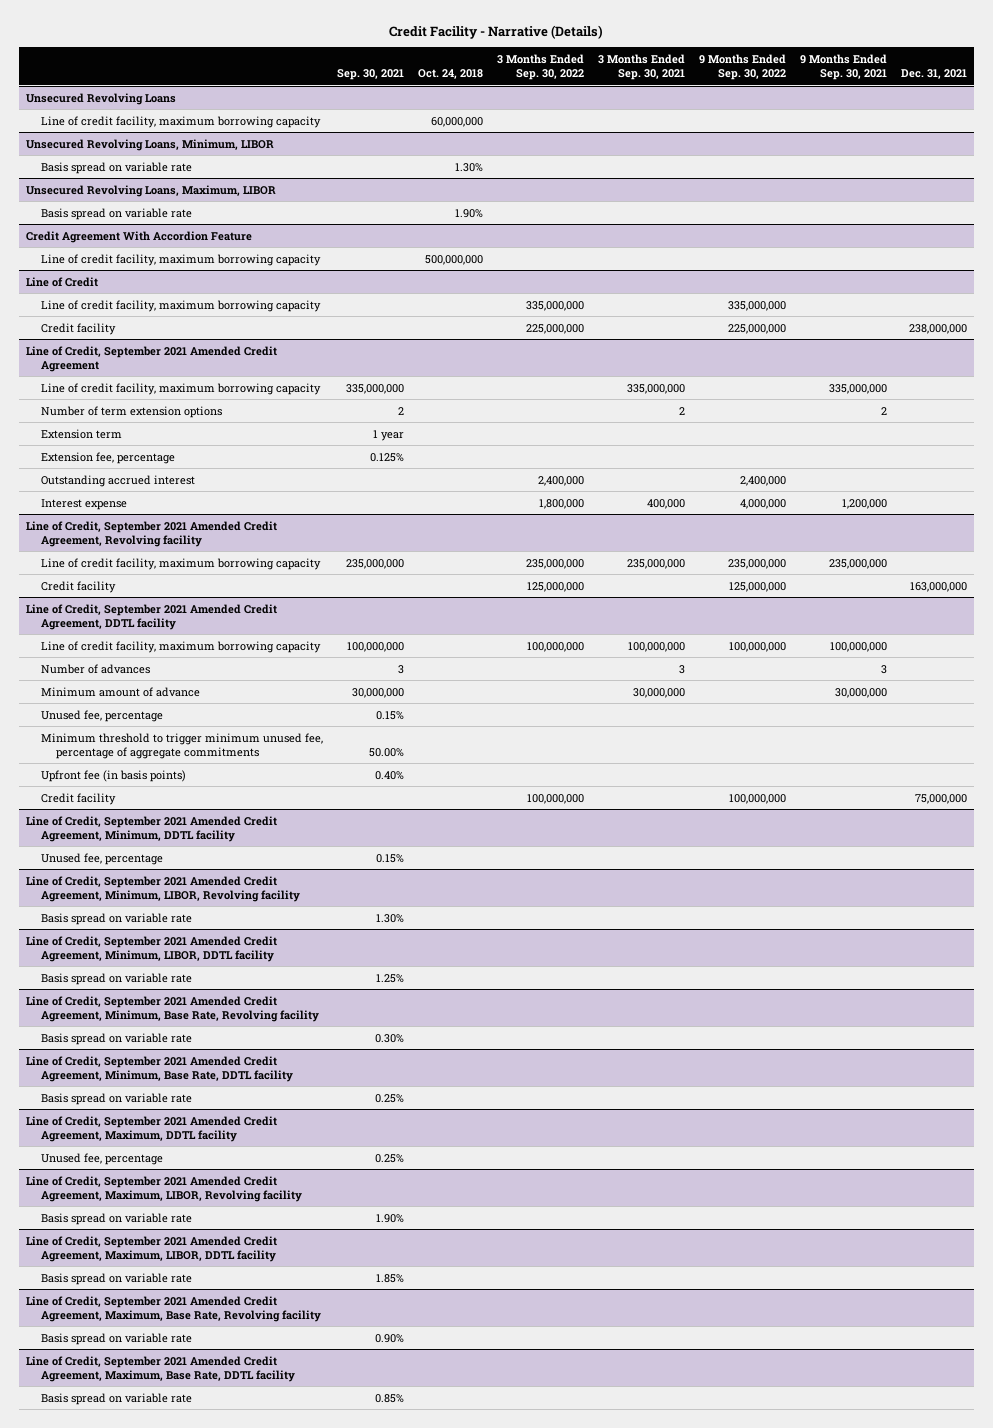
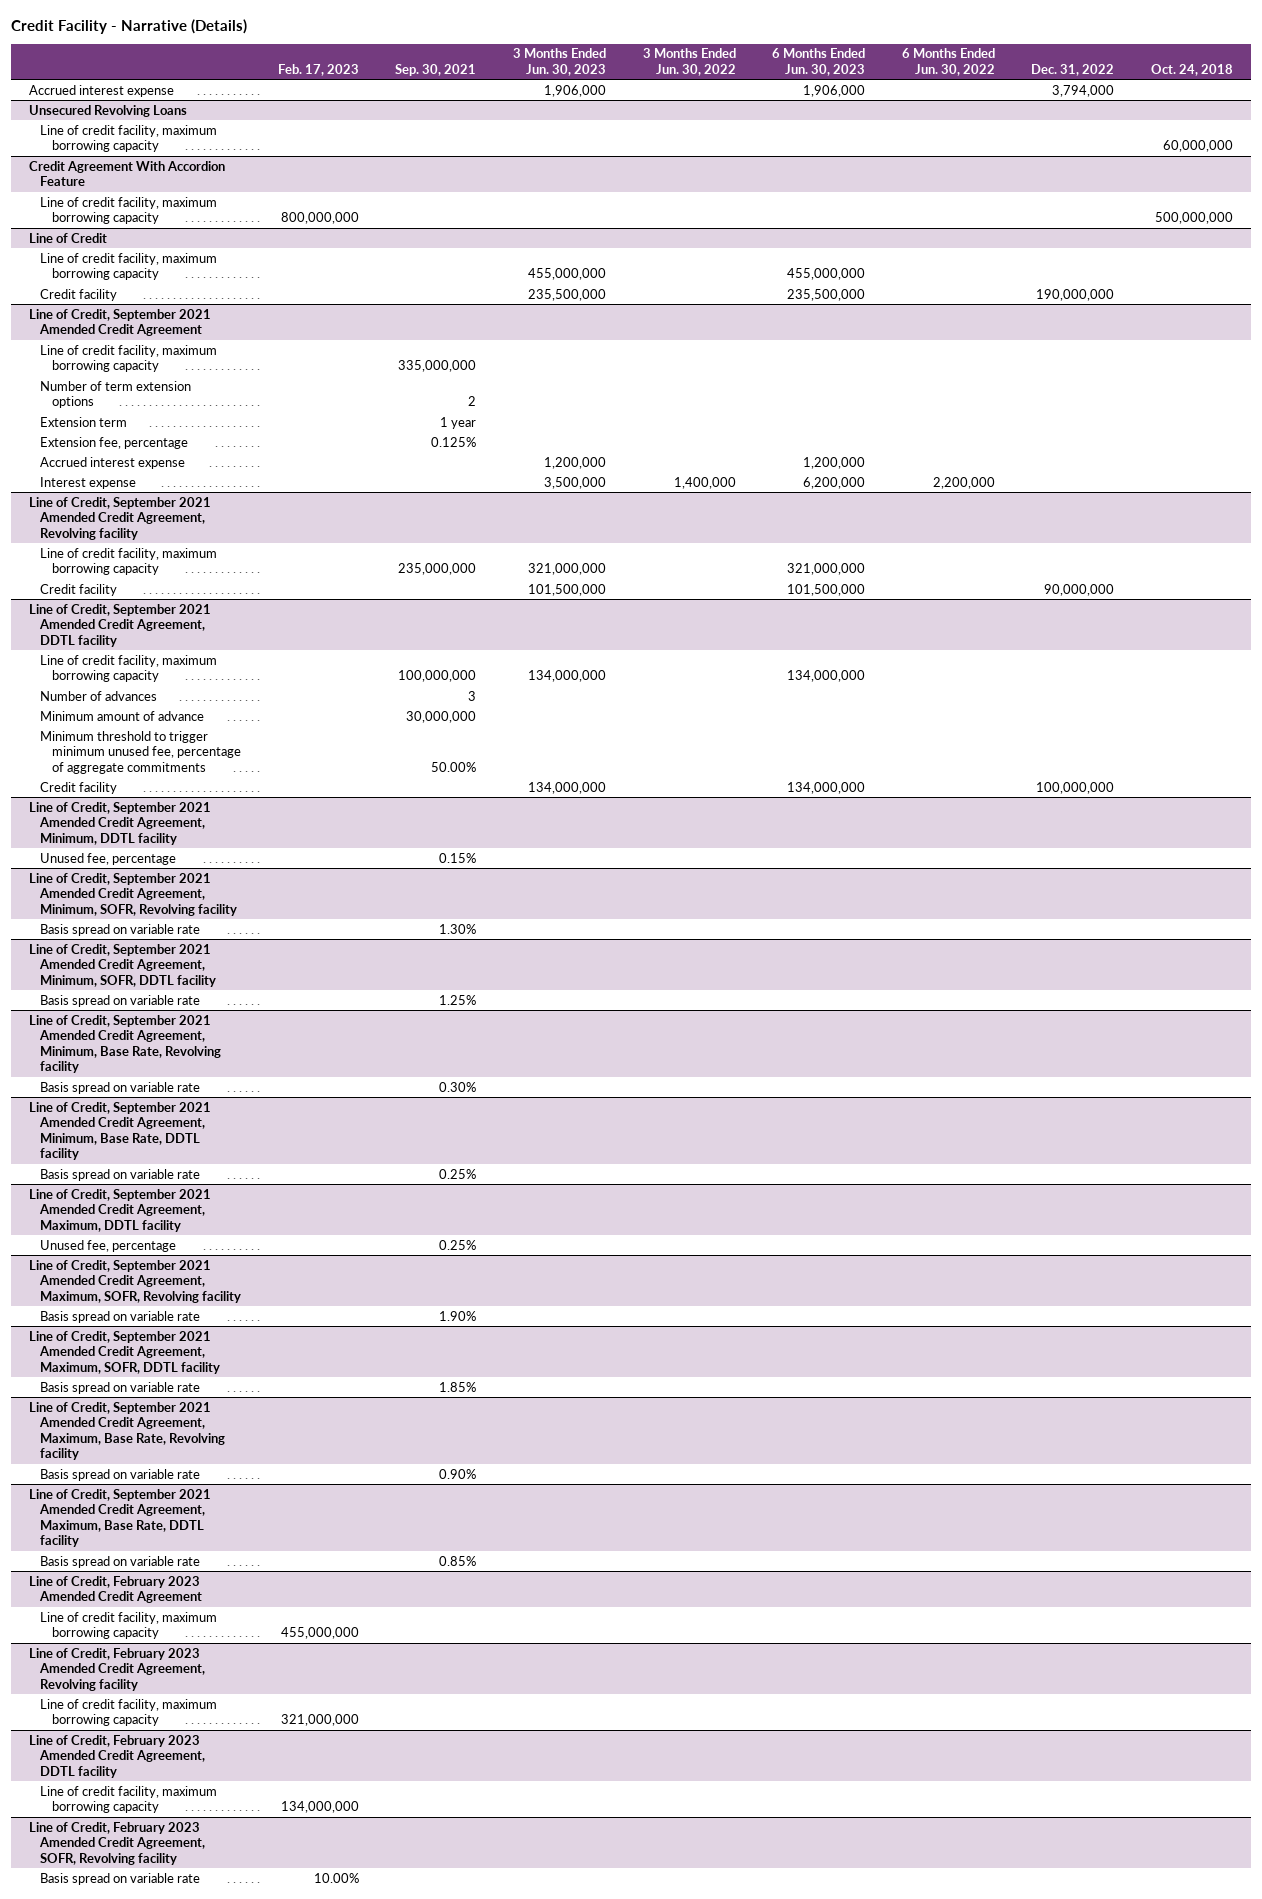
- | Sep. 30, 2021 | Oct. 24, 2018 | 3 Months Ended Sep. 30, 2022 | 3 Months Ended Sep. 30, 2021 | 9 Months Ended Sep. 30, 2022 | 9 Months Ended Sep. 30, 2021 | Dec. 31, 2021
+ | Feb. 17, 2023 | Sep. 30, 2021 | 3 Months Ended Jun. 30, 2023 | 3 Months Ended Jun. 30, 2022 | 6 Months Ended Jun. 30, 2023 | 6 Months Ended Jun. 30, 2022 | Dec. 31, 2022 | Oct. 24, 2018
+ Accrued interest expense | | | 1,906,000 | | 1,906,000 | | 3,794,000 |
- Unsecured Revolving Loans, Minimum, LIBOR
- Basis spread on variable rate | | 1.30% | | | | |
- Unsecured Revolving Loans, Maximum, LIBOR
- Basis spread on variable rate | | 1.90% | | | | |
@ Line of Credit, September 2021 Amended Credit Agreement
- Outstanding accrued interest | | | 2,400,000 | | 2,400,000 | |
+ Accrued interest expense | | | 1,200,000 | | 1,200,000 | | |
@ Line of Credit, September 2021 Amended Credit Agreement, DDTL facility
- Unused fee, percentage | 0.15% | | | | | |
- Upfront fee (in basis points) | 0.40% | | | | | |
- Line of Credit, September 2021 Amended Credit Agreement, Minimum, LIBOR, Revolving facility
+ Line of Credit, September 2021 Amended Credit Agreement, Minimum, SOFR, Revolving facility
- Line of Credit, September 2021 Amended Credit Agreement, Minimum, LIBOR, DDTL facility
+ Line of Credit, September 2021 Amended Credit Agreement, Minimum, SOFR, DDTL facility
- Line of Credit, September 2021 Amended Credit Agreement, Maximum, LIBOR, Revolving facility
+ Line of Credit, September 2021 Amended Credit Agreement, Maximum, SOFR, Revolving facility
- Line of Credit, September 2021 Amended Credit Agreement, Maximum, LIBOR, DDTL facility
+ Line of Credit, September 2021 Amended Credit Agreement, Maximum, SOFR, DDTL facility
+ Line of Credit, February 2023 Amended Credit Agreement
+ Line of credit facility, maximum borrowing capacity | 455,000,000 | | | | | | |
+ Line of Credit, February 2023 Amended Credit Agreement, Revolving facility
+ Line of credit facility, maximum borrowing capacity | 321,000,000 | | | | | | |
+ Line of Credit, February 2023 Amended Credit Agreement, DDTL facility
+ Line of credit facility, maximum borrowing capacity | 134,000,000 | | | | | | |
+ Line of Credit, February 2023 Amended Credit Agreement, SOFR, Revolving facility
+ Basis spread on variable rate | 10.00% | | | | | | |

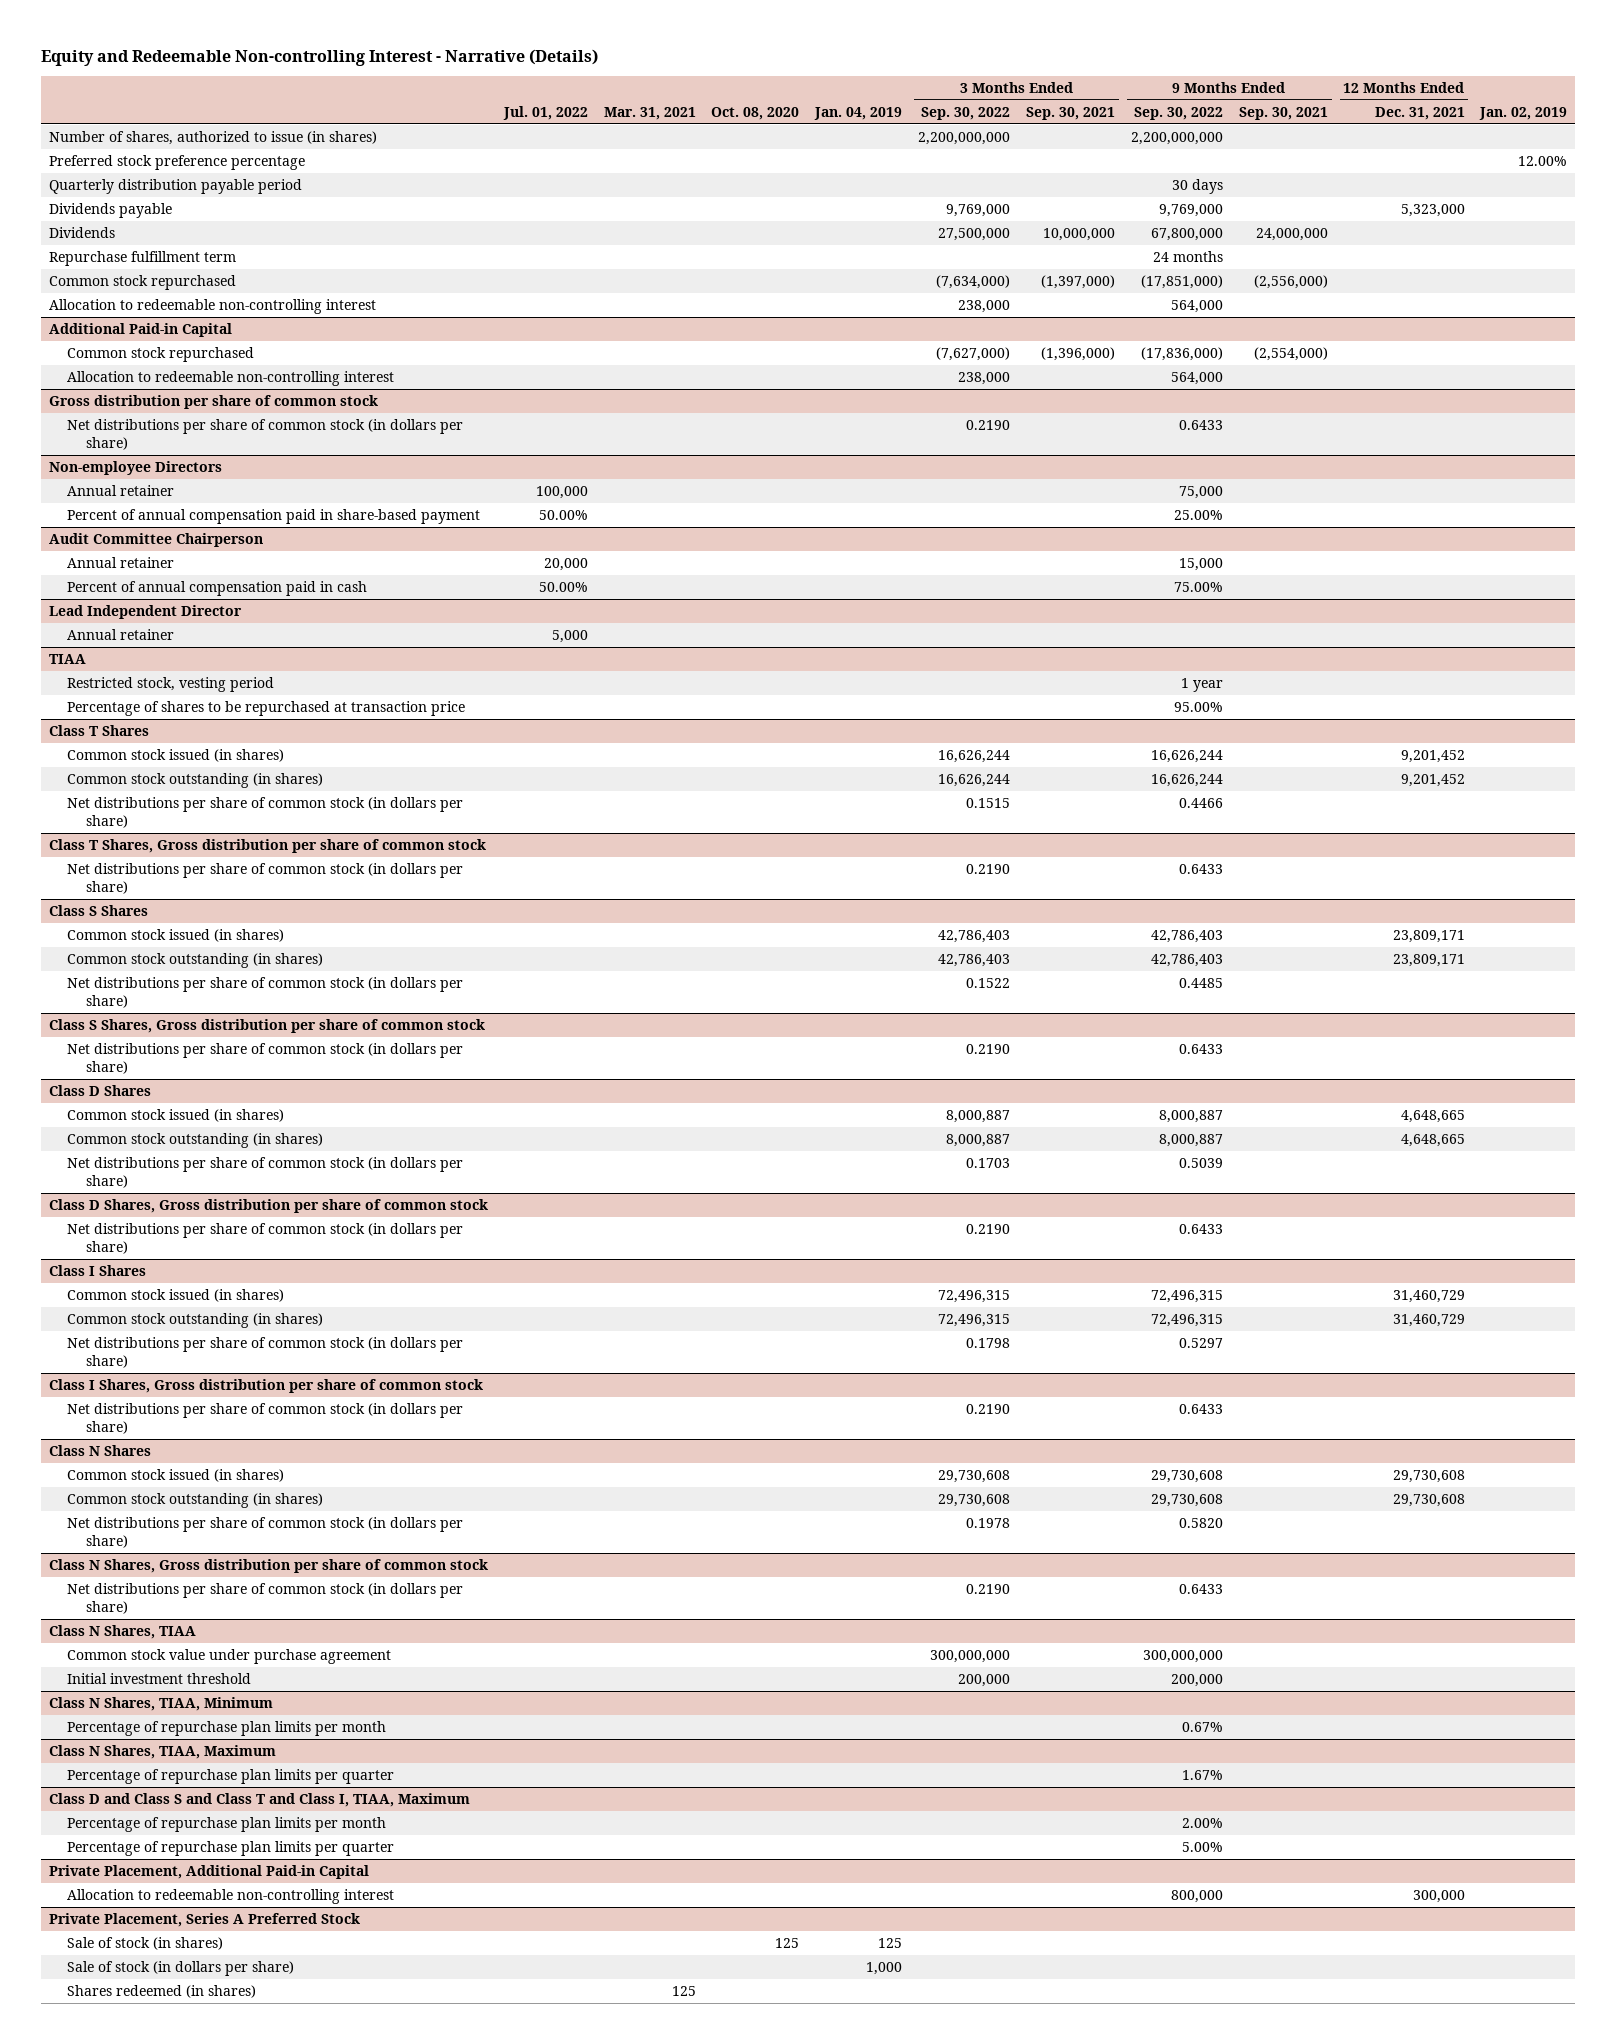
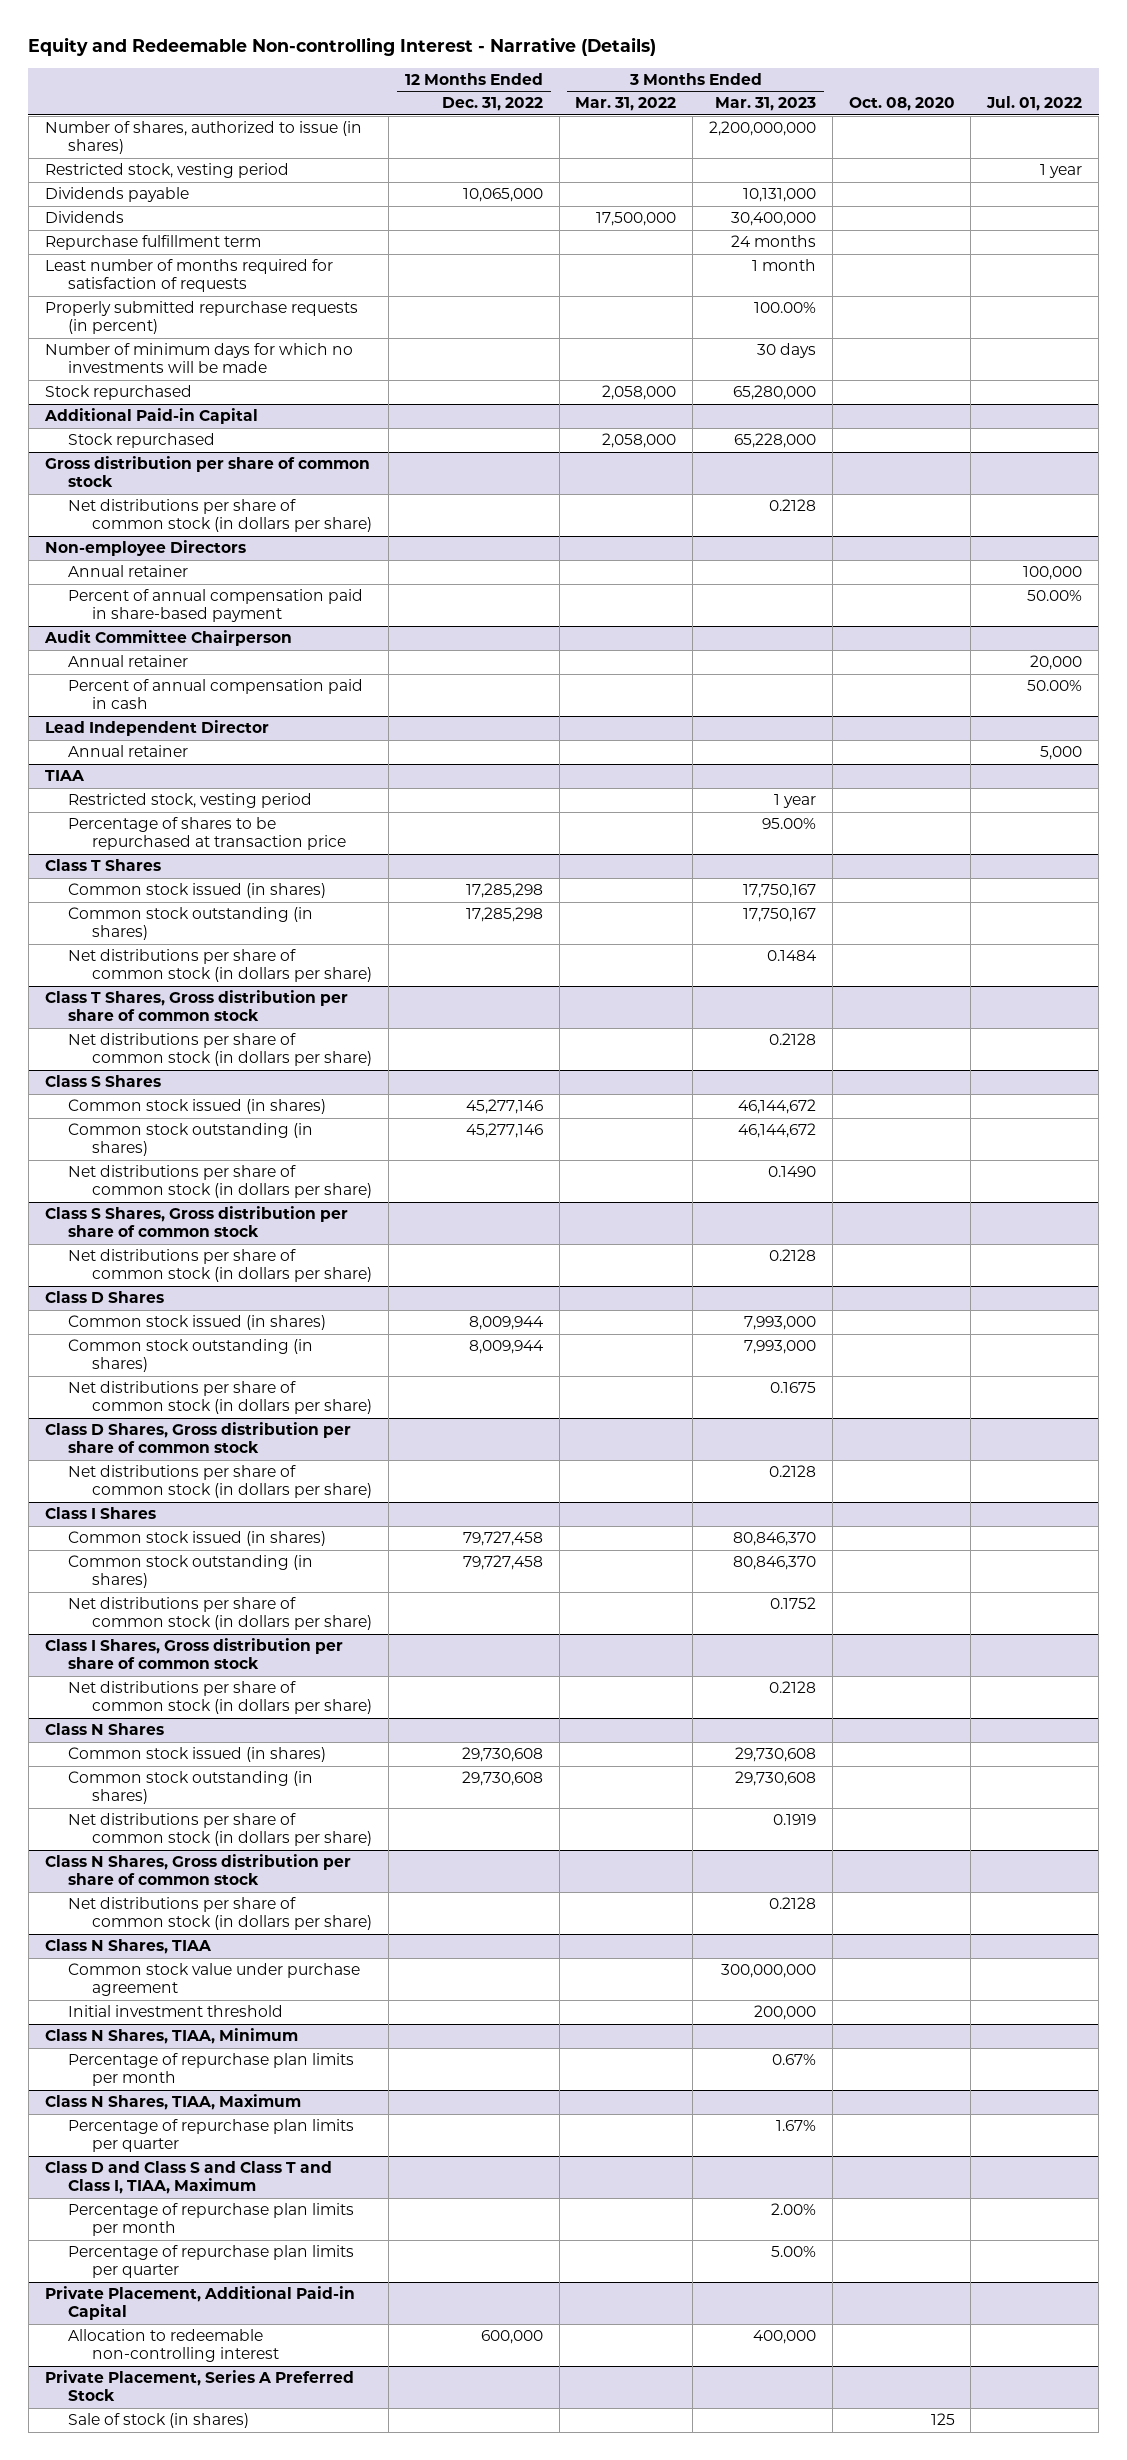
- | Jul. 01, 2022 | Mar. 31, 2021 | Oct. 08, 2020 | Jan. 04, 2019 | 3 Months Ended Sep. 30, 2022 | 3 Months Ended Sep. 30, 2021 | 9 Months Ended Sep. 30, 2022 | 9 Months Ended Sep. 30, 2021 | 12 Months Ended Dec. 31, 2021 | Jan. 02, 2019
+ | 12 Months Ended Dec. 31, 2022 | 3 Months Ended Mar. 31, 2022 | 3 Months Ended Mar. 31, 2023 | Oct. 08, 2020 | Jul. 01, 2022
- Preferred stock preference percentage | | | | | | | | | | 12.00%
- Quarterly distribution payable period | | | | | | | 30 days | | |
+ Restricted stock, vesting period | | | | | 1 year
- Common stock repurchased | | | | | (7,634,000) | (1,397,000) | (17,851,000) | (2,556,000) | |
- Allocation to redeemable non-controlling interest | | | | | 238,000 | | 564,000 | | |
+ Least number of months required for satisfaction of requests | | | 1 month | |
+ Properly submitted repurchase requests (in percent) | | | 100.00% | |
+ Number of minimum days for which no investments will be made | | | 30 days | |
+ Stock repurchased | | 2,058,000 | 65,280,000 | |
@ Additional Paid-in Capital
- Common stock repurchased | | | | | (7,627,000) | (1,396,000) | (17,836,000) | (2,554,000) | |
- Allocation to redeemable non-controlling interest | | | | | 238,000 | | 564,000 | | |
+ Stock repurchased | | 2,058,000 | 65,228,000 | |
@ Private Placement, Series A Preferred Stock
- Sale of stock (in dollars per share) | | | | 1,000 | | | | | |
- Shares redeemed (in shares) | | 125 | | | | | | | |

